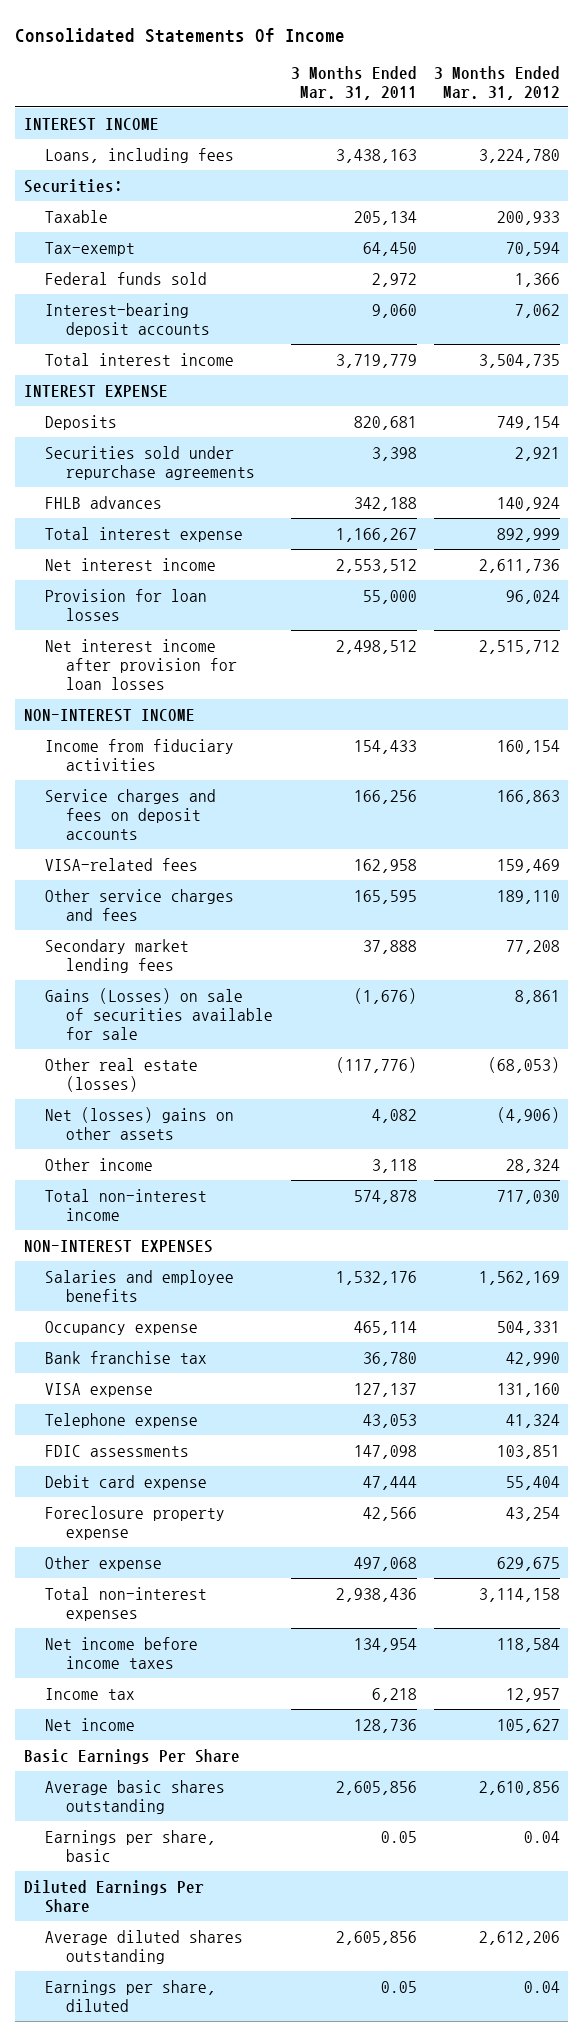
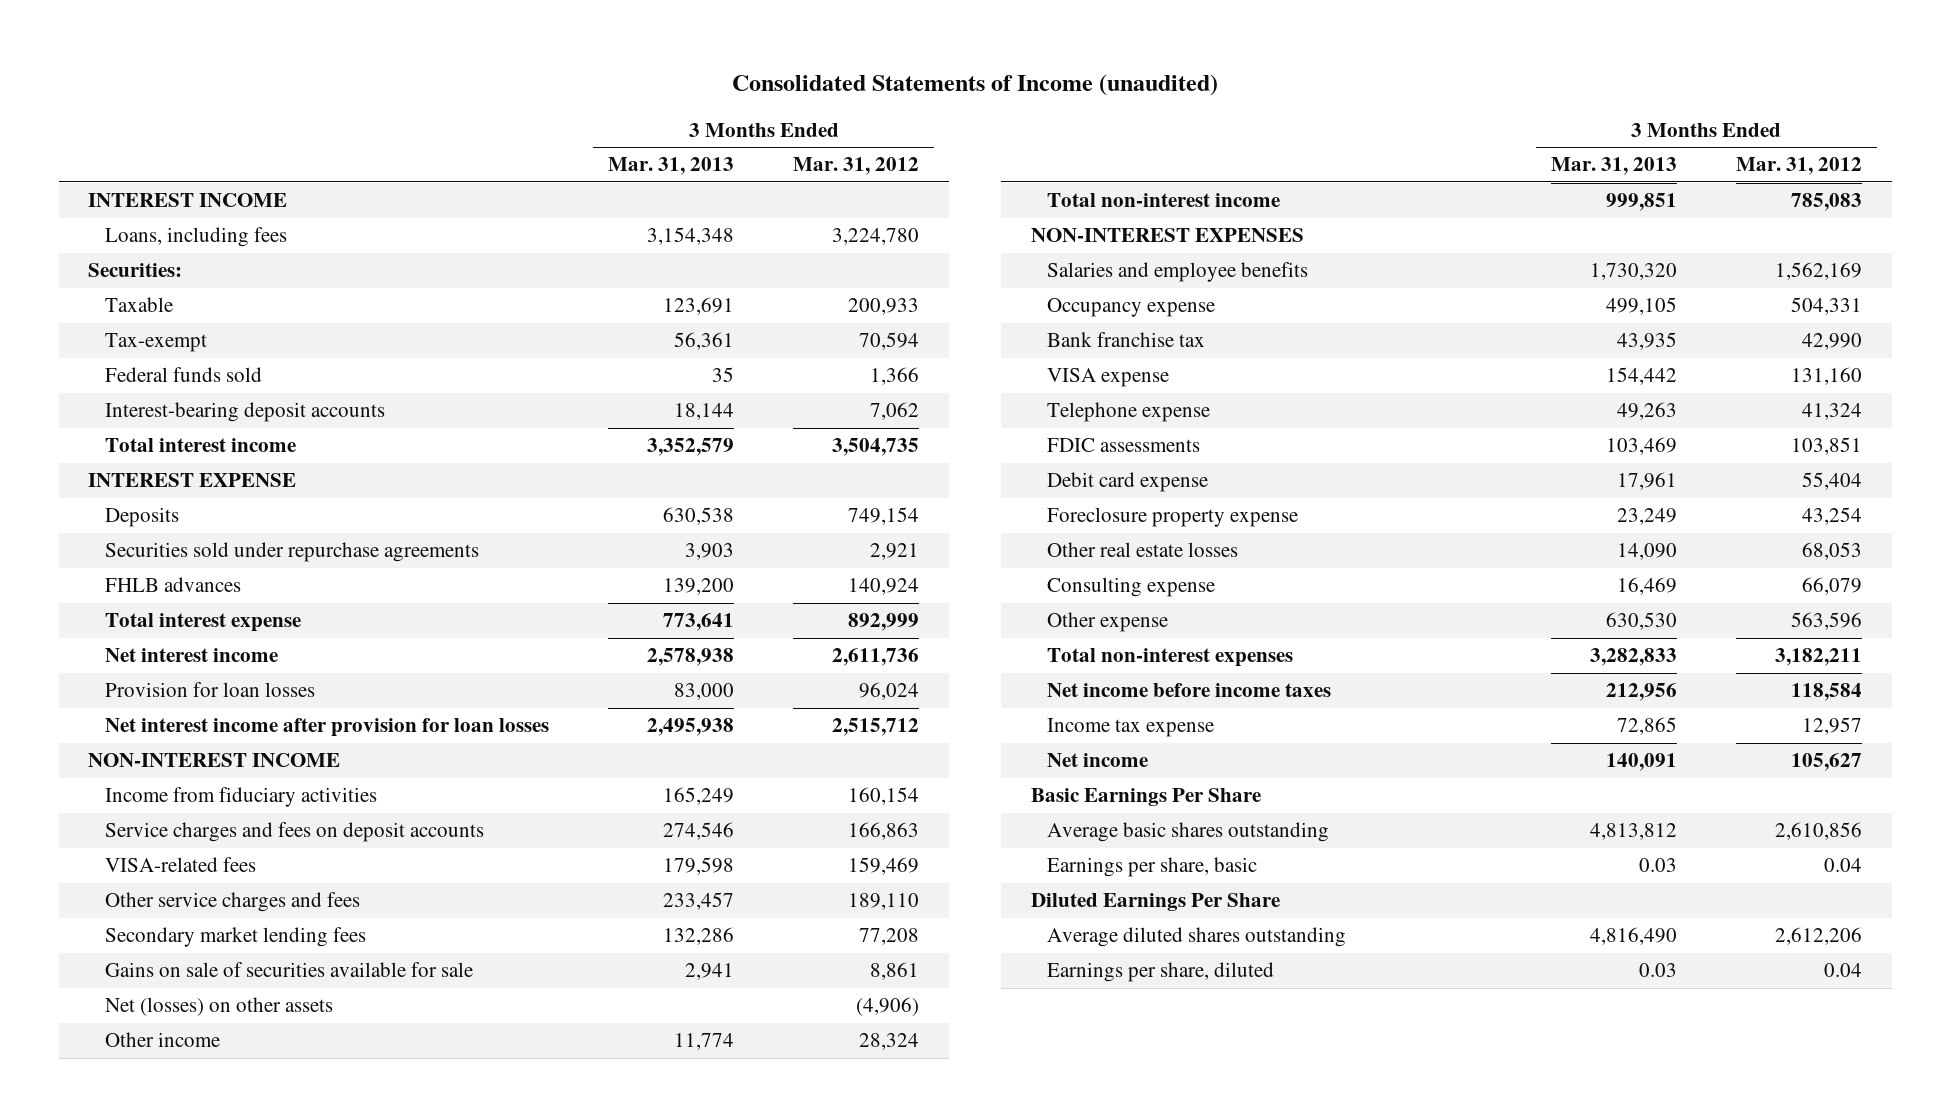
- Consolidated Statements Of Income
+ Consolidated Statements of Income (unaudited)
- | 3 Months Ended Mar. 31, 2011 | 3 Months Ended Mar. 31, 2012
+ | 3 Months Ended Mar. 31, 2013 | 3 Months Ended Mar. 31, 2012
- Gains (Losses) on sale of securities available for sale | (1,676) | 8,861
- Other real estate (losses) | (117,776) | (68,053)
- Net (losses) gains on other assets | 4,082 | (4,906)
+ Gains on sale of securities available for sale | 2,941 | 8,861
+ Net (losses) on other assets | | (4,906)
- Total non-interest income | 574,878 | 717,030
+ Total non-interest income | 999,851 | 785,083
- Other expense | 497,068 | 629,675
- Total non-interest expenses | 2,938,436 | 3,114,158
+ Other real estate losses | 14,090 | 68,053
+ Consulting expense | 16,469 | 66,079
+ Other expense | 630,530 | 563,596
+ Total non-interest expenses | 3,282,833 | 3,182,211
- Income tax | 6,218 | 12,957
+ Income tax expense | 72,865 | 12,957

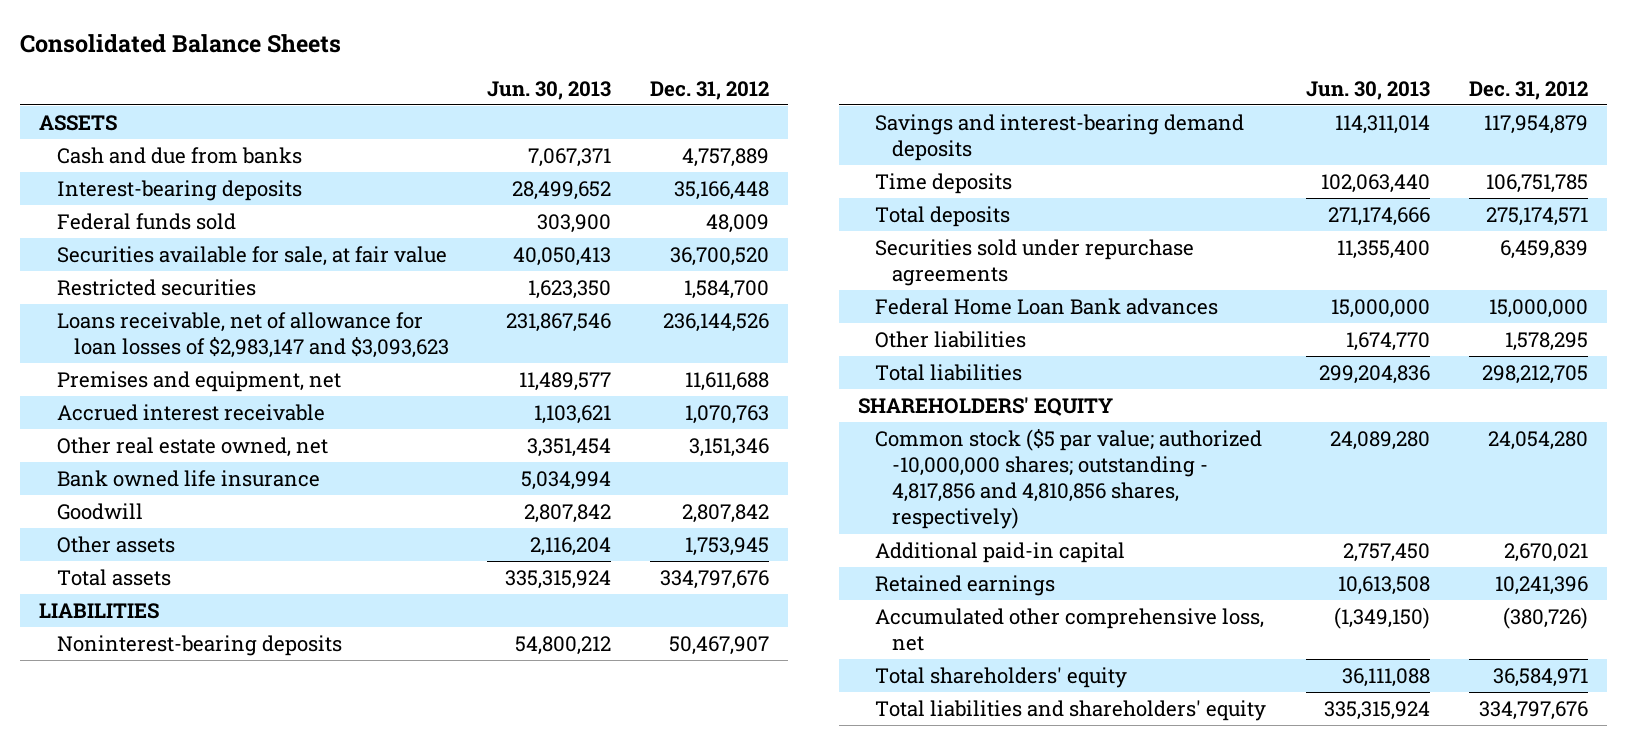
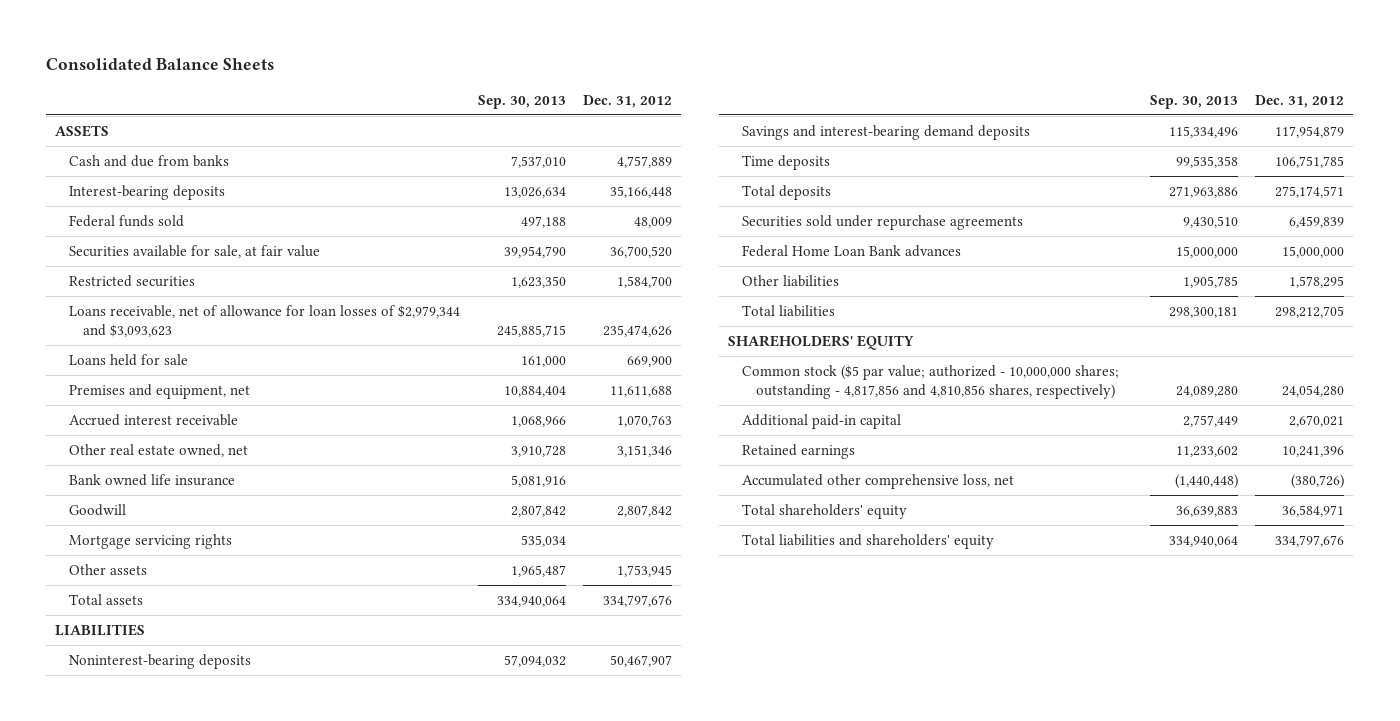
- | Jun. 30, 2013 | Dec. 31, 2012
+ | Sep. 30, 2013 | Dec. 31, 2012
- Loans receivable, net of allowance for loan losses of $2,983,147 and $3,093,623 | 231,867,546 | 236,144,526
+ Loans receivable, net of allowance for loan losses of $2,979,344 and $3,093,623 | 245,885,715 | 235,474,626
+ Loans held for sale | 161,000 | 669,900
+ Mortgage servicing rights | 535,034 |
- Common stock ($5 par value; authorized -10,000,000 shares; outstanding - 4,817,856 and 4,810,856 shares, respectively) | 24,089,280 | 24,054,280
+ Common stock ($5 par value; authorized - 10,000,000 shares; outstanding - 4,817,856 and 4,810,856 shares, respectively) | 24,089,280 | 24,054,280

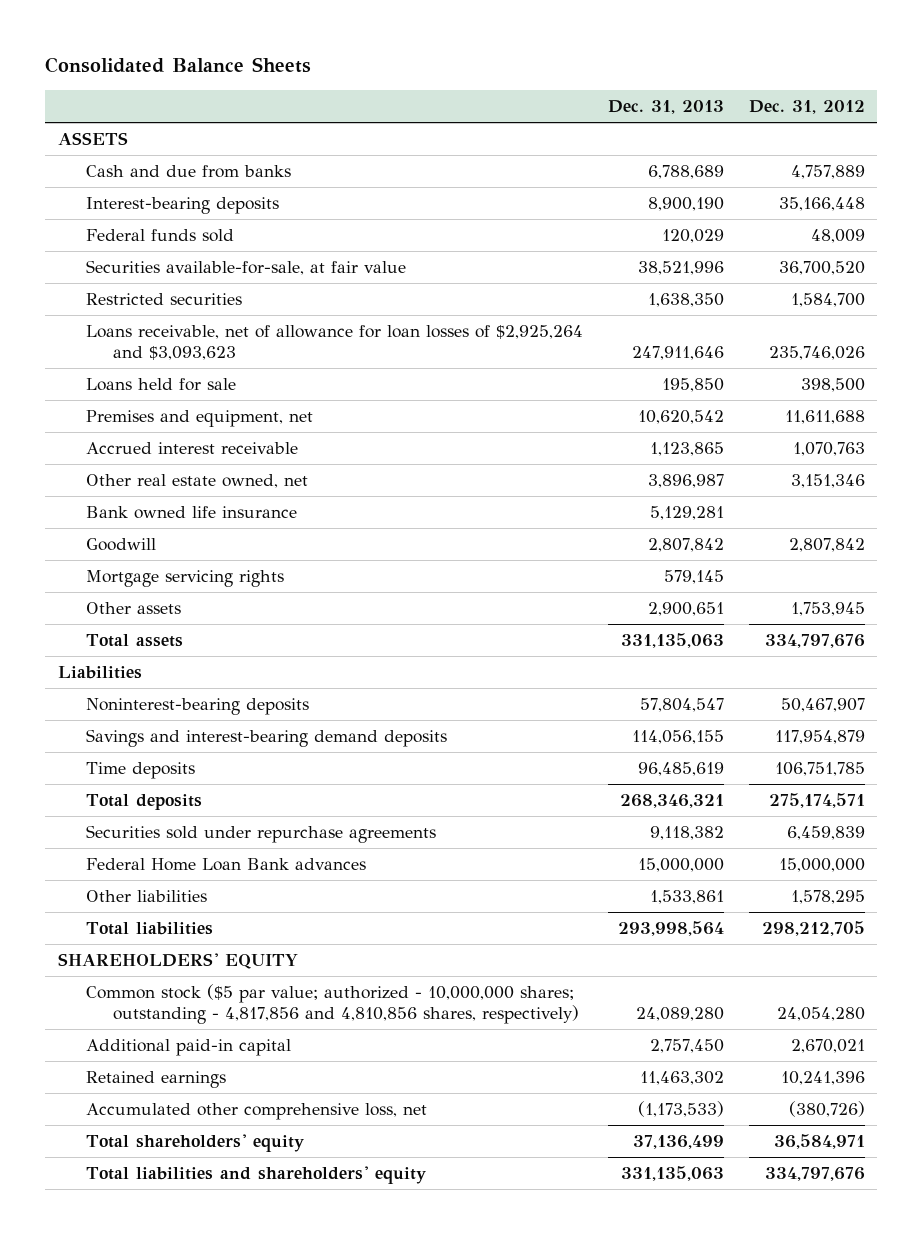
- | Sep. 30, 2013 | Dec. 31, 2012
+ | Dec. 31, 2013 | Dec. 31, 2012
- Securities available for sale, at fair value | 39,954,790 | 36,700,520
+ Securities available-for-sale, at fair value | 38,521,996 | 36,700,520
- Loans receivable, net of allowance for loan losses of $2,979,344 and $3,093,623 | 245,885,715 | 235,474,626
- Loans held for sale | 161,000 | 669,900
+ Loans receivable, net of allowance for loan losses of $2,925,264 and $3,093,623 | 247,911,646 | 235,746,026
+ Loans held for sale | 195,850 | 398,500
- LIABILITIES
+ Liabilities

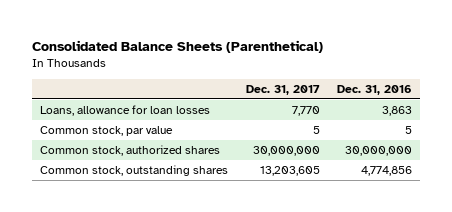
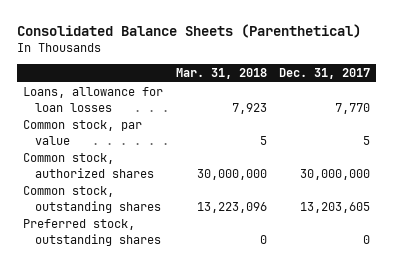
- | Dec. 31, 2017 | Dec. 31, 2016
+ | Mar. 31, 2018 | Dec. 31, 2017
+ Preferred stock, outstanding shares | 0 | 0

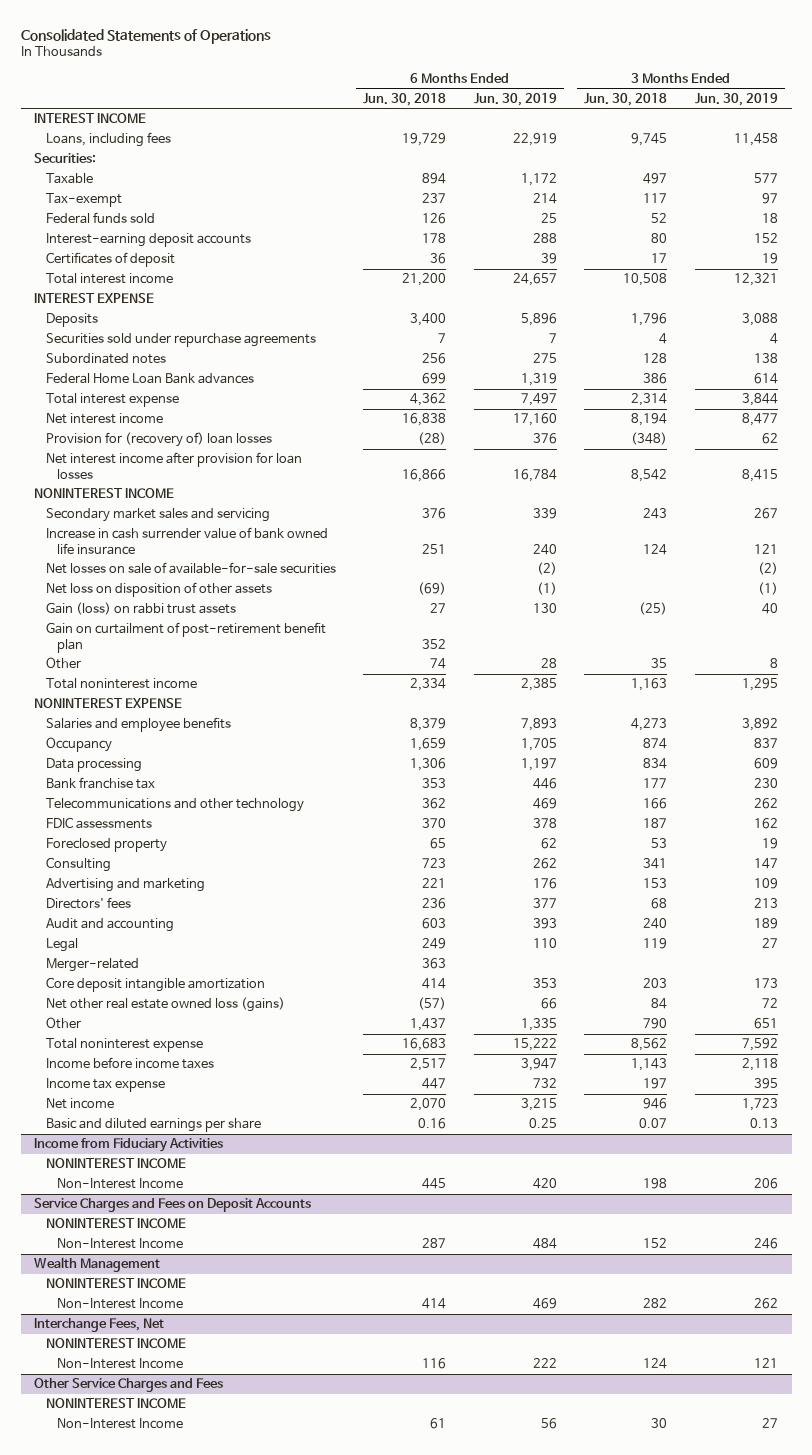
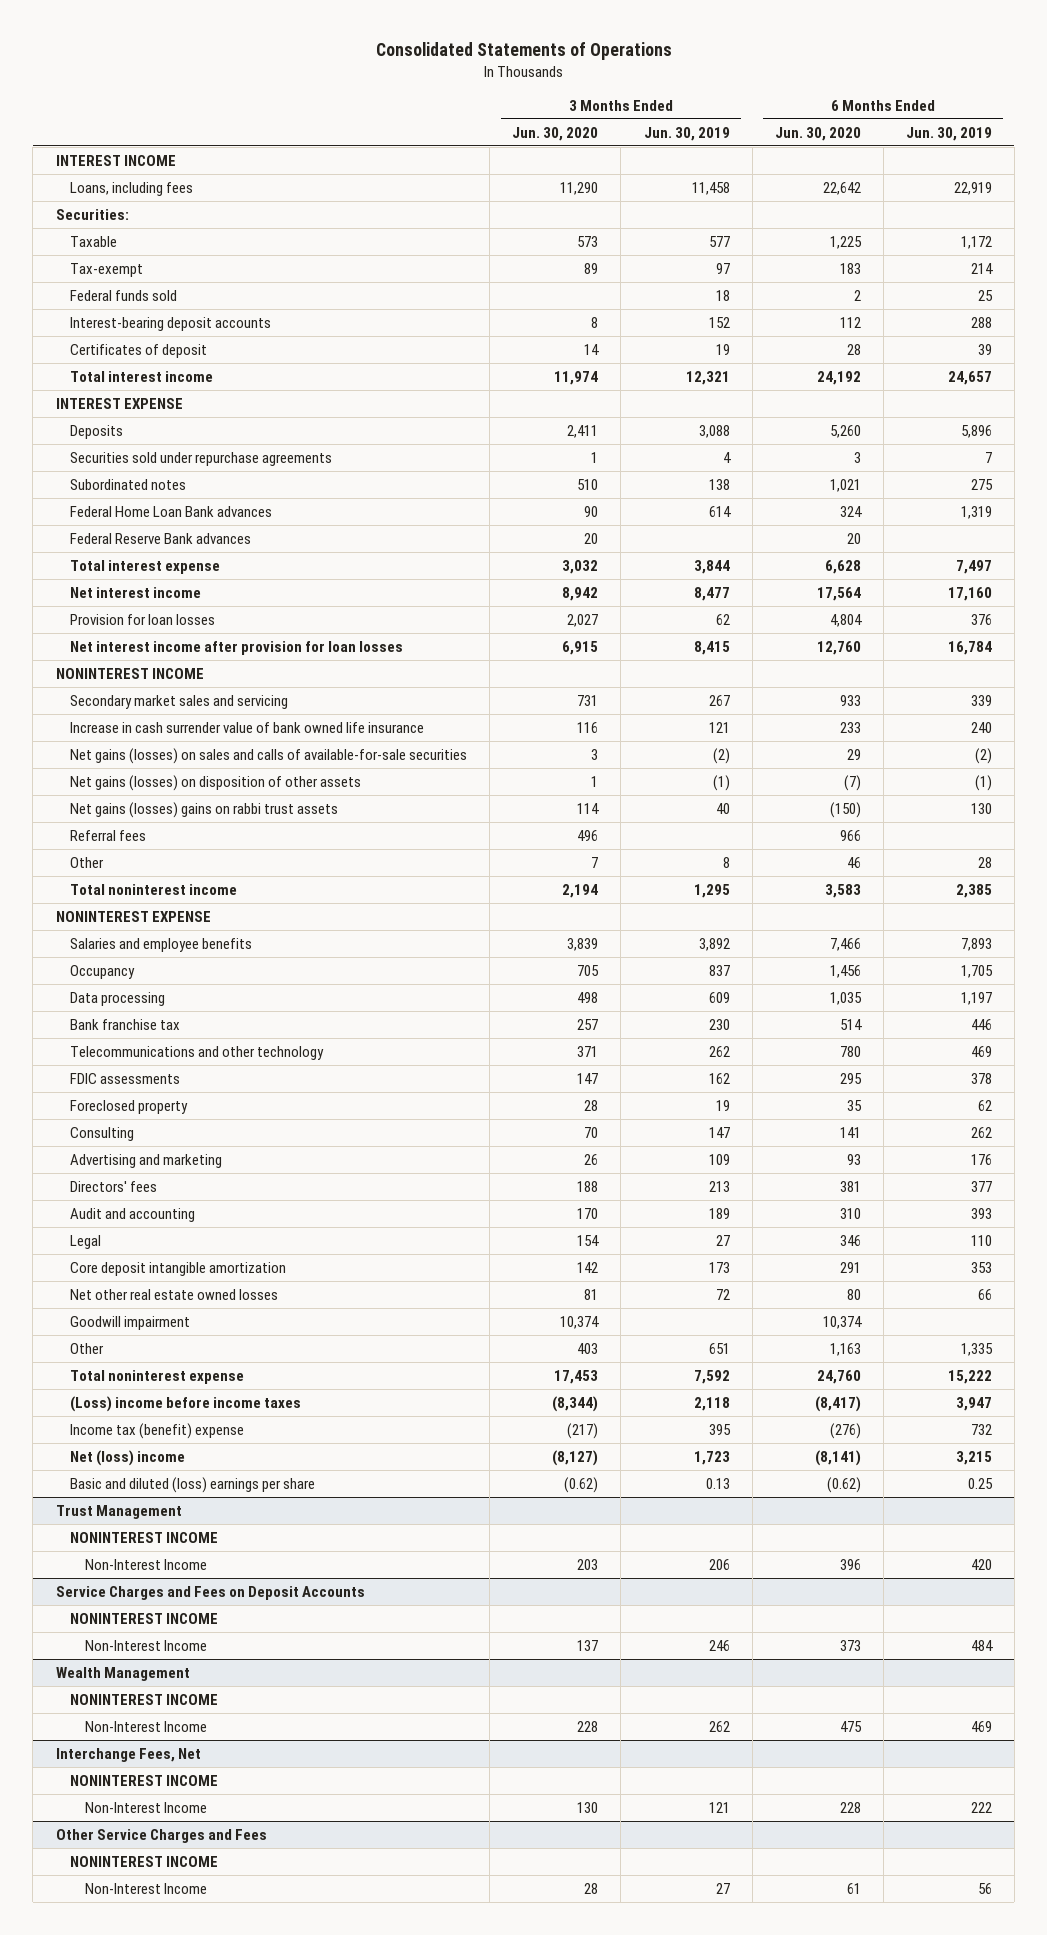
- | 6 Months Ended Jun. 30, 2018 | 6 Months Ended Jun. 30, 2019 | 3 Months Ended Jun. 30, 2018 | 3 Months Ended Jun. 30, 2019
+ | 3 Months Ended Jun. 30, 2020 | 3 Months Ended Jun. 30, 2019 | 6 Months Ended Jun. 30, 2020 | 6 Months Ended Jun. 30, 2019
- Interest-earning deposit accounts | 178 | 288 | 80 | 152
+ Interest-bearing deposit accounts | 8 | 152 | 112 | 288
+ Federal Reserve Bank advances | 20 | | 20 |
- Provision for (recovery of) loan losses | (28) | 376 | (348) | 62
+ Provision for loan losses | 2,027 | 62 | 4,804 | 376
- Net losses on sale of available-for-sale securities | | (2) | | (2)
- Net loss on disposition of other assets | (69) | (1) | | (1)
- Gain (loss) on rabbi trust assets | 27 | 130 | (25) | 40
- Gain on curtailment of post-retirement benefit plan | 352 | | |
+ Net gains (losses) on sales and calls of available-for-sale securities | 3 | (2) | 29 | (2)
+ Net gains (losses) on disposition of other assets | 1 | (1) | (7) | (1)
+ Net gains (losses) gains on rabbi trust assets | 114 | 40 | (150) | 130
+ Referral fees | 496 | | 966 |
- Merger-related | 363 | | |
- Net other real estate owned loss (gains) | (57) | 66 | 84 | 72
+ Net other real estate owned losses | 81 | 72 | 80 | 66
+ Goodwill impairment | 10,374 | | 10,374 |
- Income before income taxes | 2,517 | 3,947 | 1,143 | 2,118
- Income tax expense | 447 | 732 | 197 | 395
- Net income | 2,070 | 3,215 | 946 | 1,723
- Basic and diluted earnings per share | 0.16 | 0.25 | 0.07 | 0.13
- Income from Fiduciary Activities
+ (Loss) income before income taxes | (8,344) | 2,118 | (8,417) | 3,947
+ Income tax (benefit) expense | (217) | 395 | (276) | 732
+ Net (loss) income | (8,127) | 1,723 | (8,141) | 3,215
+ Basic and diluted (loss) earnings per share | (0.62) | 0.13 | (0.62) | 0.25
+ Trust Management

